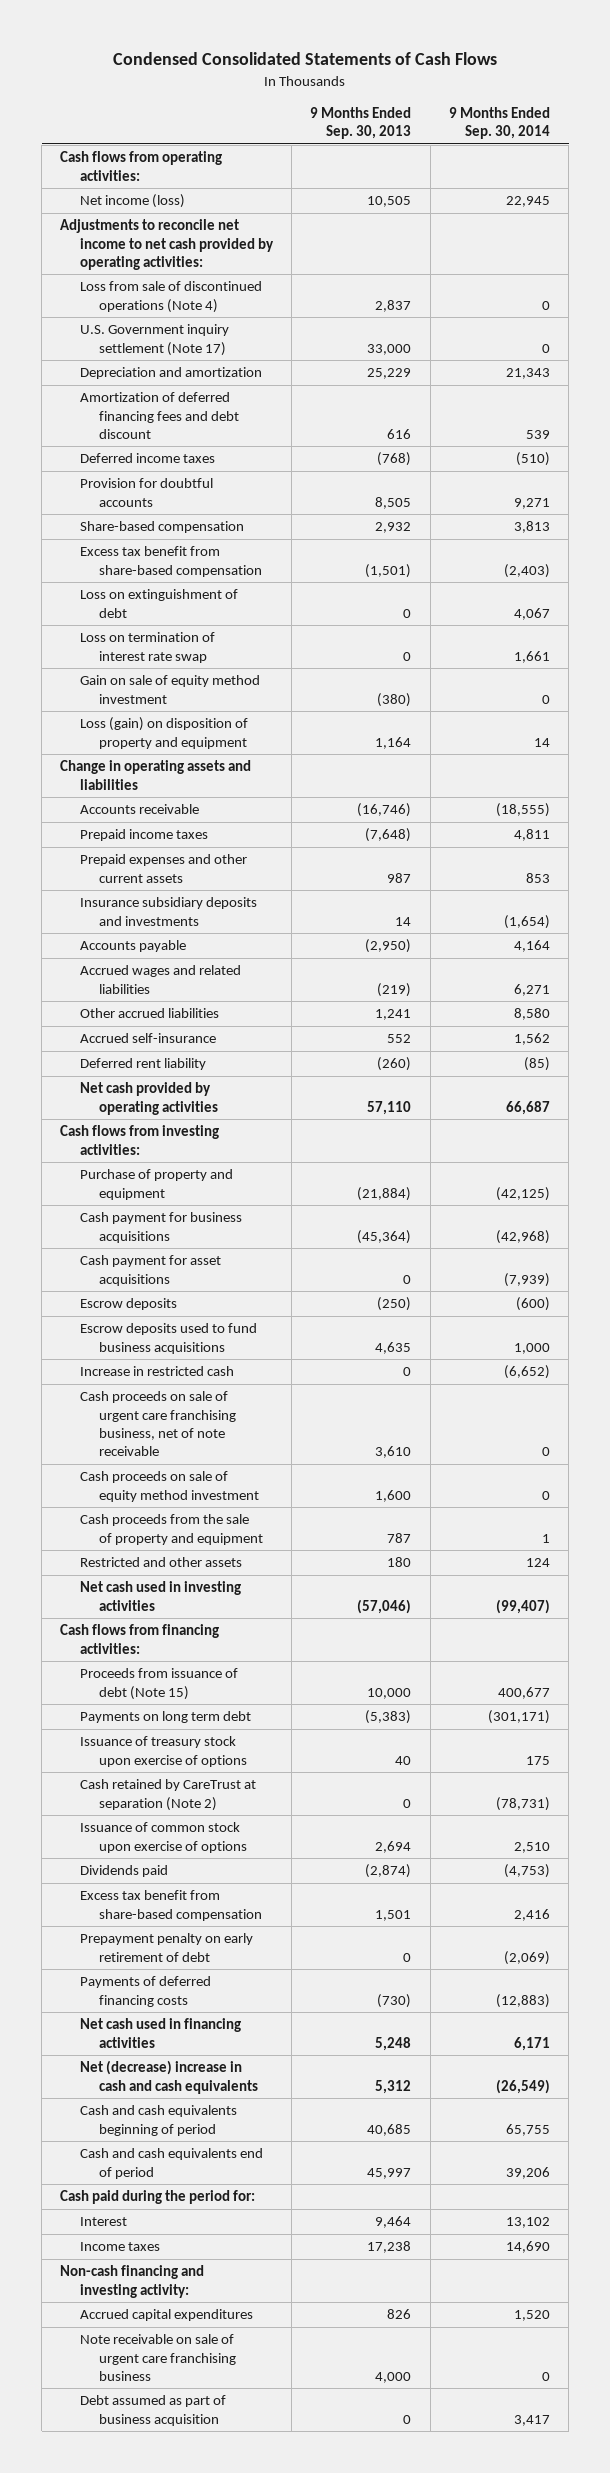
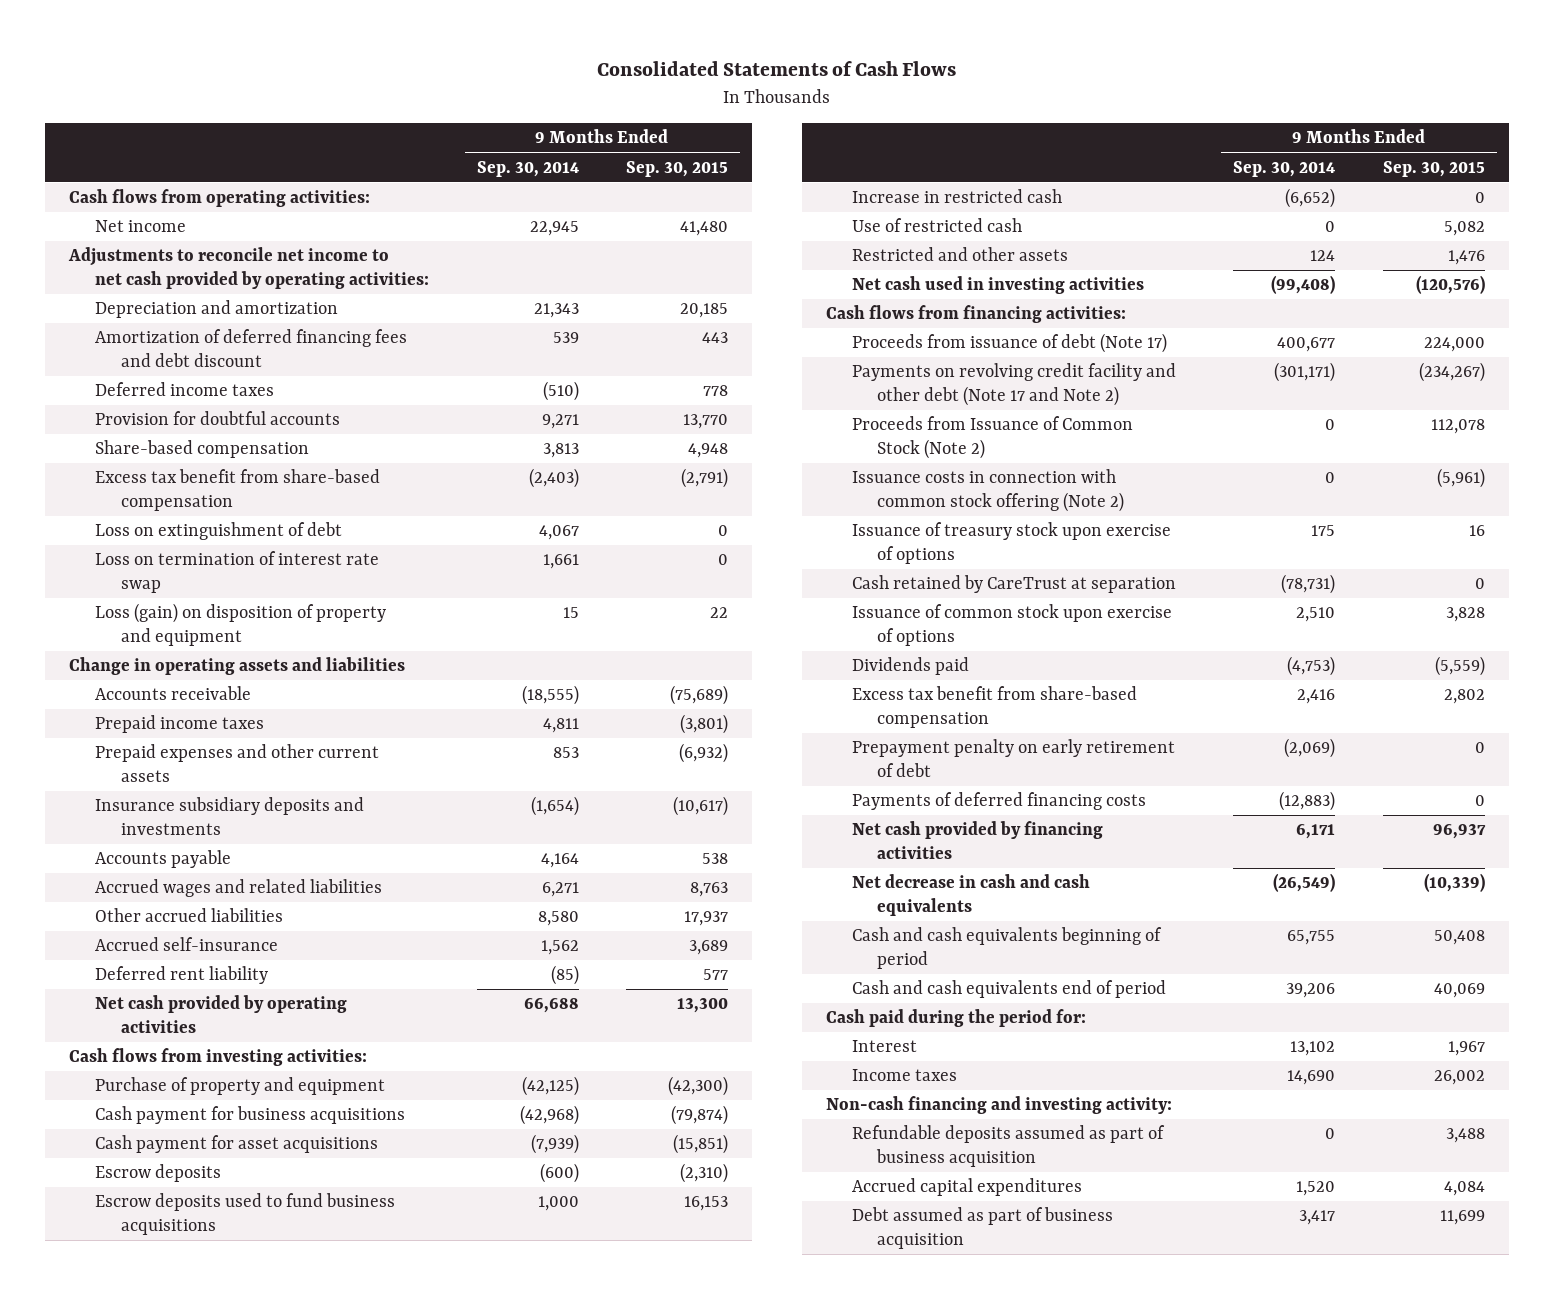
- Condensed Consolidated Statements of Cash Flows
+ Consolidated Statements of Cash Flows
- | 9 Months Ended Sep. 30, 2013 | 9 Months Ended Sep. 30, 2014
+ | 9 Months Ended Sep. 30, 2014 | 9 Months Ended Sep. 30, 2015
- Net income (loss) | 10,505 | 22,945
+ Net income | 22,945 | 41,480
- Loss from sale of discontinued operations (Note 4) | 2,837 | 0
- U.S. Government inquiry settlement (Note 17) | 33,000 | 0
- Gain on sale of equity method investment | (380) | 0
- Loss (gain) on disposition of property and equipment | 1,164 | 14
+ Loss (gain) on disposition of property and equipment | 15 | 22
- Net cash provided by operating activities | 57,110 | 66,687
+ Net cash provided by operating activities | 66,688 | 13,300
- Cash proceeds on sale of urgent care franchising business, net of note receivable | 3,610 | 0
- Cash proceeds on sale of equity method investment | 1,600 | 0
- Cash proceeds from the sale of property and equipment | 787 | 1
+ Use of restricted cash | 0 | 5,082
- Net cash used in investing activities | (57,046) | (99,407)
+ Net cash used in investing activities | (99,408) | (120,576)
- Proceeds from issuance of debt (Note 15) | 10,000 | 400,677
- Payments on long term debt | (5,383) | (301,171)
+ Proceeds from issuance of debt (Note 17) | 400,677 | 224,000
+ Payments on revolving credit facility and other debt (Note 17 and Note 2) | (301,171) | (234,267)
+ Proceeds from Issuance of Common Stock (Note 2) | 0 | 112,078
+ Issuance costs in connection with common stock offering (Note 2) | 0 | (5,961)
- Cash retained by CareTrust at separation (Note 2) | 0 | (78,731)
+ Cash retained by CareTrust at separation | (78,731) | 0
- Net cash used in financing activities | 5,248 | 6,171
- Net (decrease) increase in cash and cash equivalents | 5,312 | (26,549)
+ Net cash provided by financing activities | 6,171 | 96,937
+ Net decrease in cash and cash equivalents | (26,549) | (10,339)
+ Refundable deposits assumed as part of business acquisition | 0 | 3,488
- Note receivable on sale of urgent care franchising business | 4,000 | 0

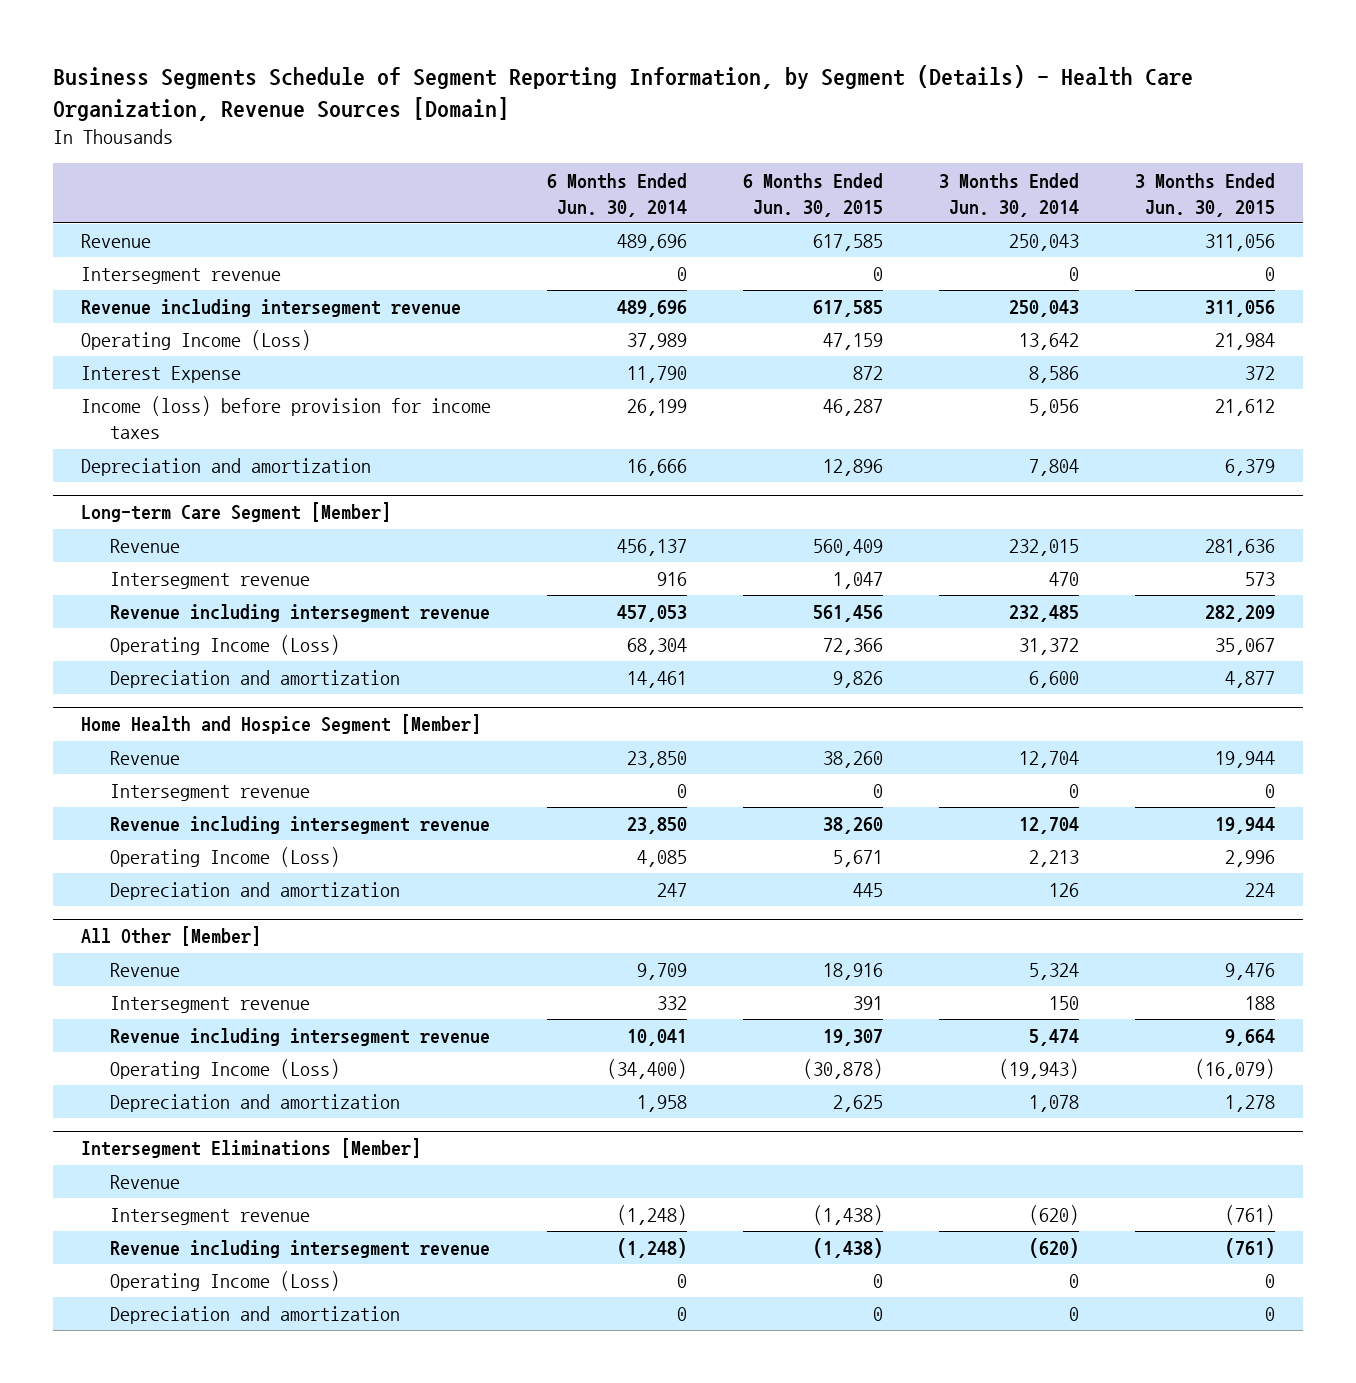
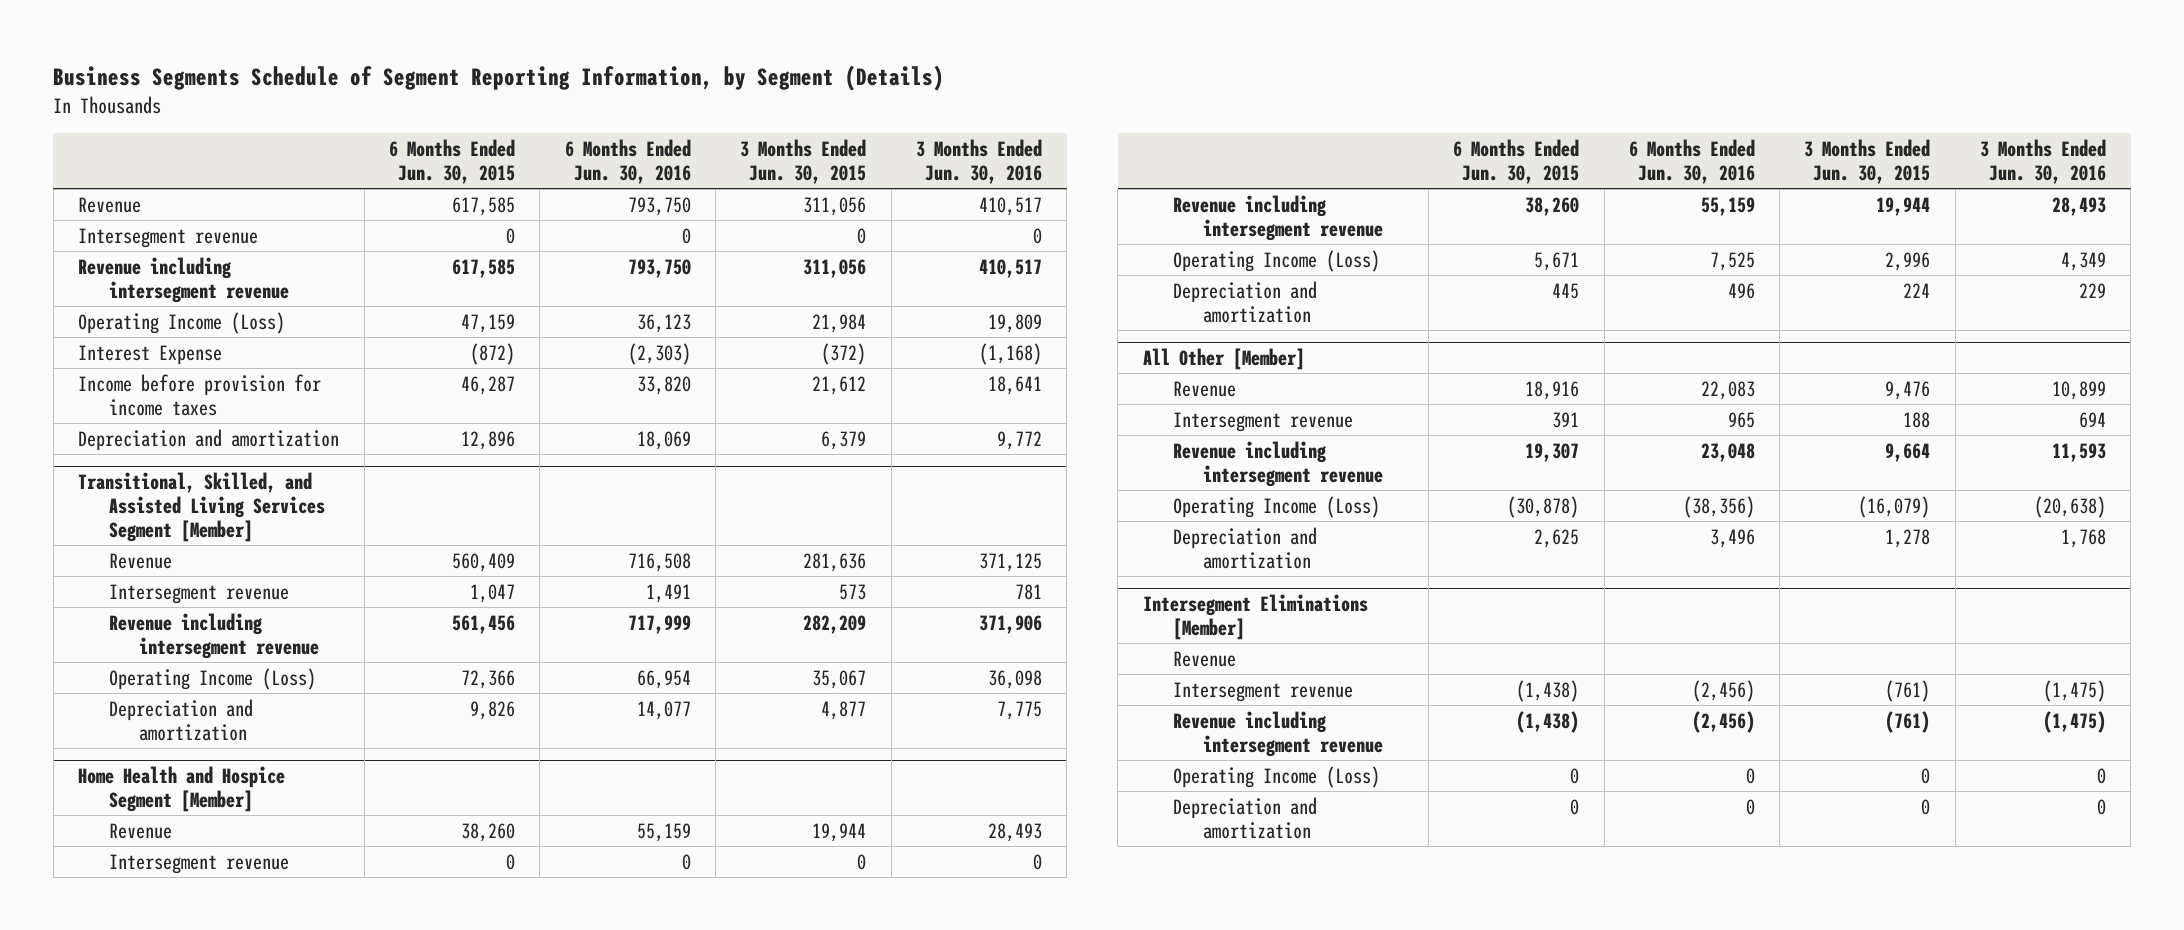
- Business Segments Schedule of Segment Reporting Information, by Segment (Details) - Health Care Organization, Revenue Sources [Domain]
+ Business Segments Schedule of Segment Reporting Information, by Segment (Details)
- | 6 Months Ended Jun. 30, 2014 | 6 Months Ended Jun. 30, 2015 | 3 Months Ended Jun. 30, 2014 | 3 Months Ended Jun. 30, 2015
+ | 6 Months Ended Jun. 30, 2015 | 6 Months Ended Jun. 30, 2016 | 3 Months Ended Jun. 30, 2015 | 3 Months Ended Jun. 30, 2016
- Interest Expense | 11,790 | 872 | 8,586 | 372
- Income (loss) before provision for income taxes | 26,199 | 46,287 | 5,056 | 21,612
+ Interest Expense | (872) | (2,303) | (372) | (1,168)
+ Income before provision for income taxes | 46,287 | 33,820 | 21,612 | 18,641
- Long-term Care Segment [Member]
+ Transitional, Skilled, and Assisted Living Services Segment [Member]

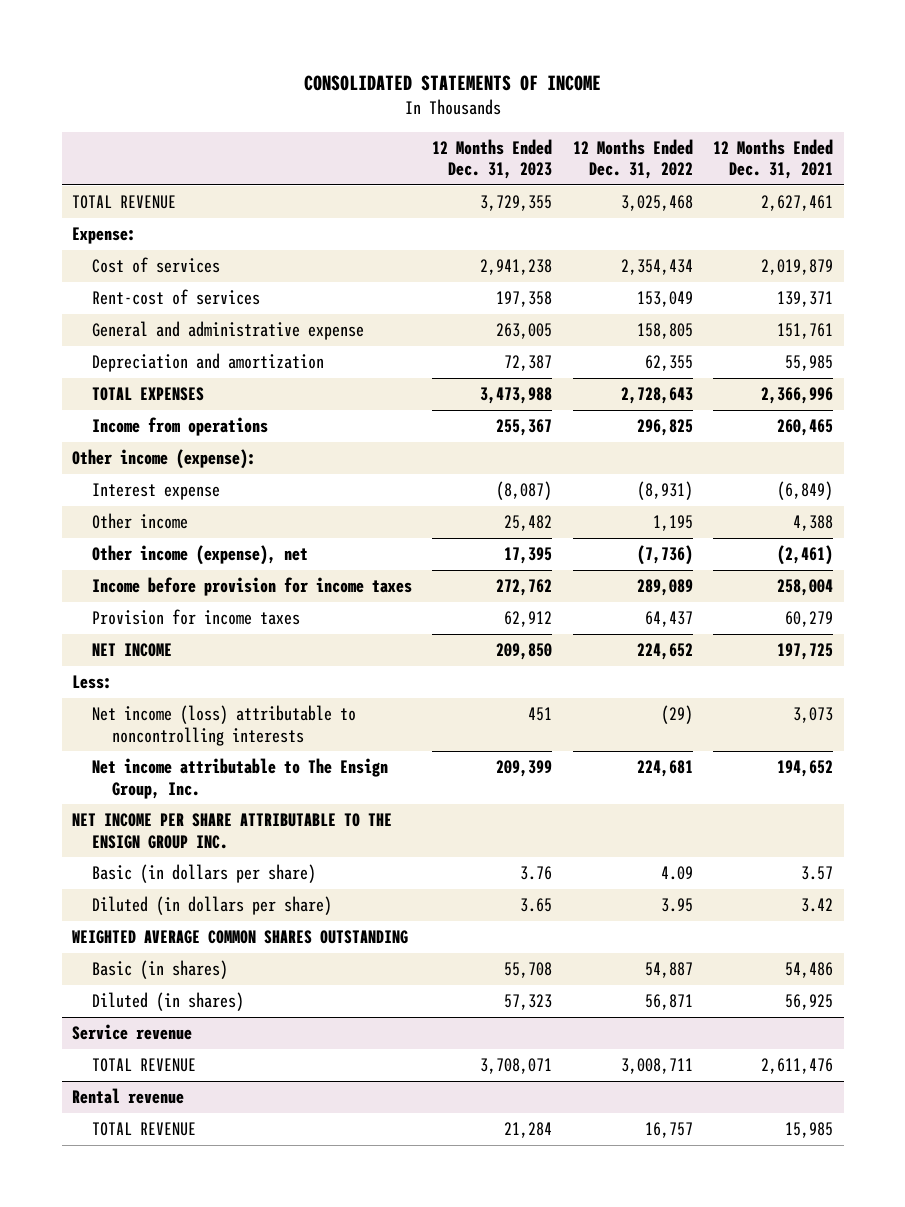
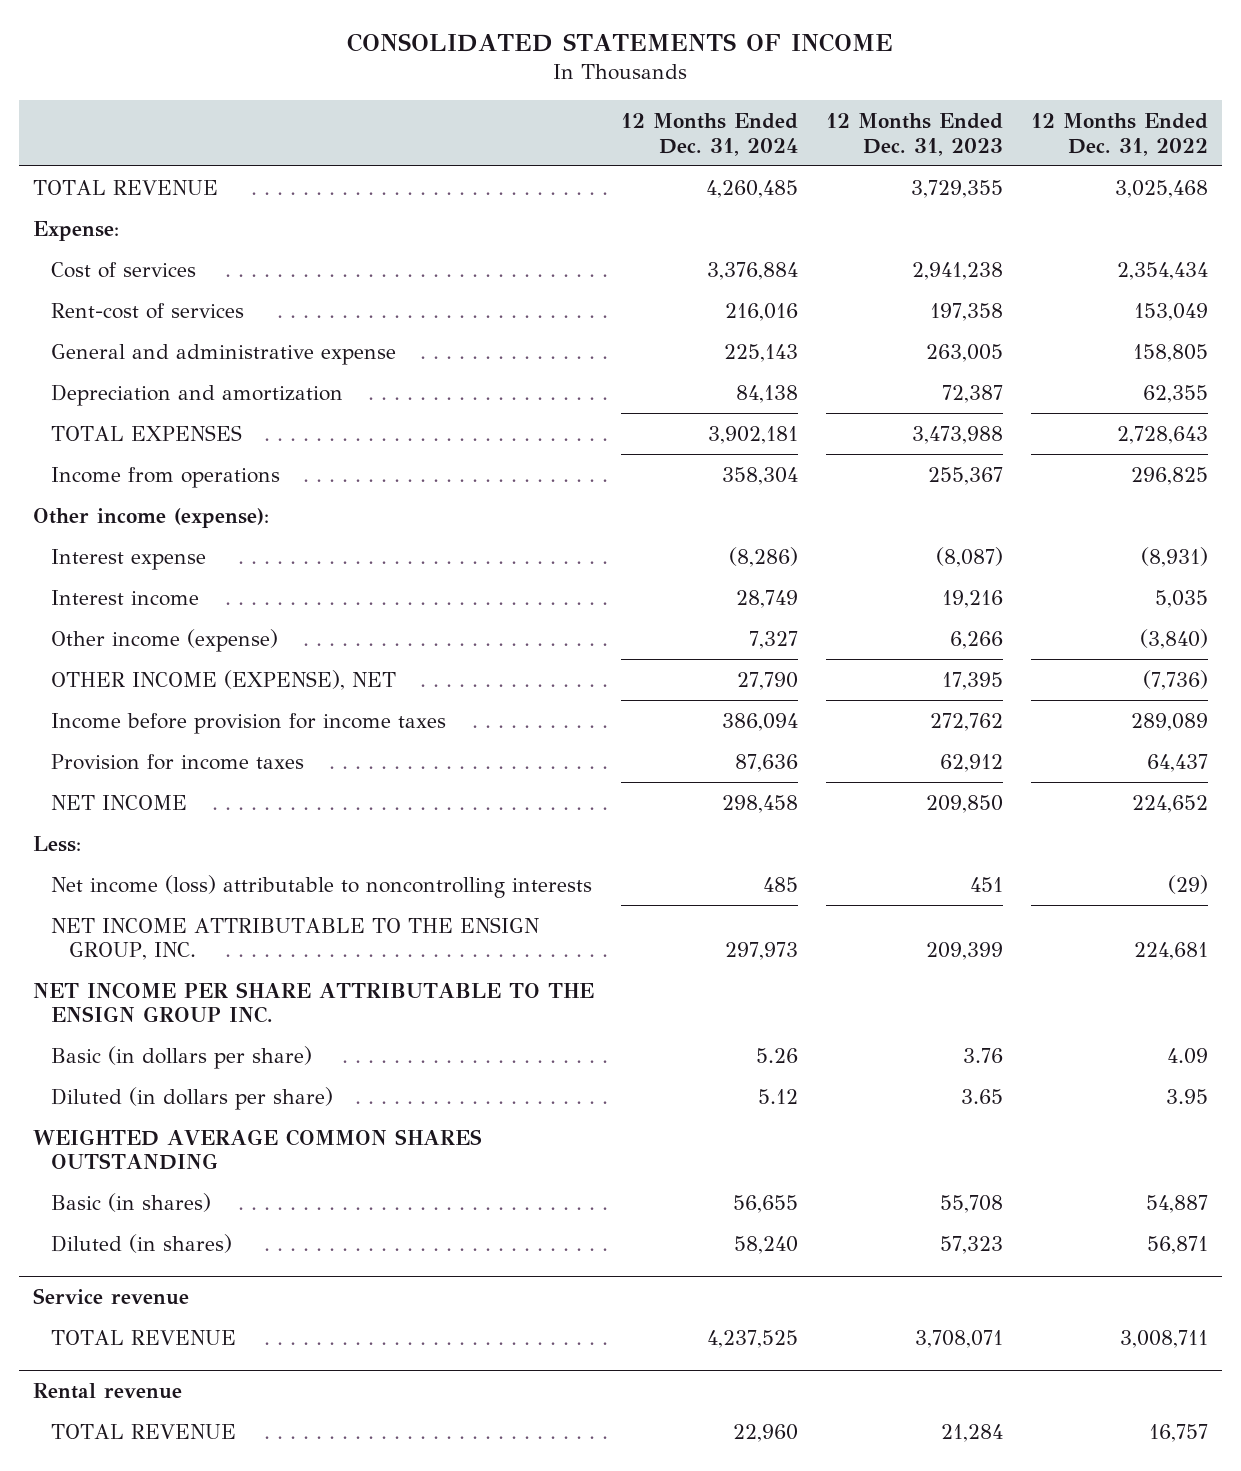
- | 12 Months Ended Dec. 31, 2023 | 12 Months Ended Dec. 31, 2022 | 12 Months Ended Dec. 31, 2021
+ | 12 Months Ended Dec. 31, 2024 | 12 Months Ended Dec. 31, 2023 | 12 Months Ended Dec. 31, 2022
- Other income | 25,482 | 1,195 | 4,388
- Other income (expense), net | 17,395 | (7,736) | (2,461)
+ Interest income | 28,749 | 19,216 | 5,035
+ Other income (expense) | 7,327 | 6,266 | (3,840)
+ OTHER INCOME (EXPENSE), NET | 27,790 | 17,395 | (7,736)
- Net income attributable to The Ensign Group, Inc. | 209,399 | 224,681 | 194,652
+ NET INCOME ATTRIBUTABLE TO THE ENSIGN GROUP, INC. | 297,973 | 209,399 | 224,681

